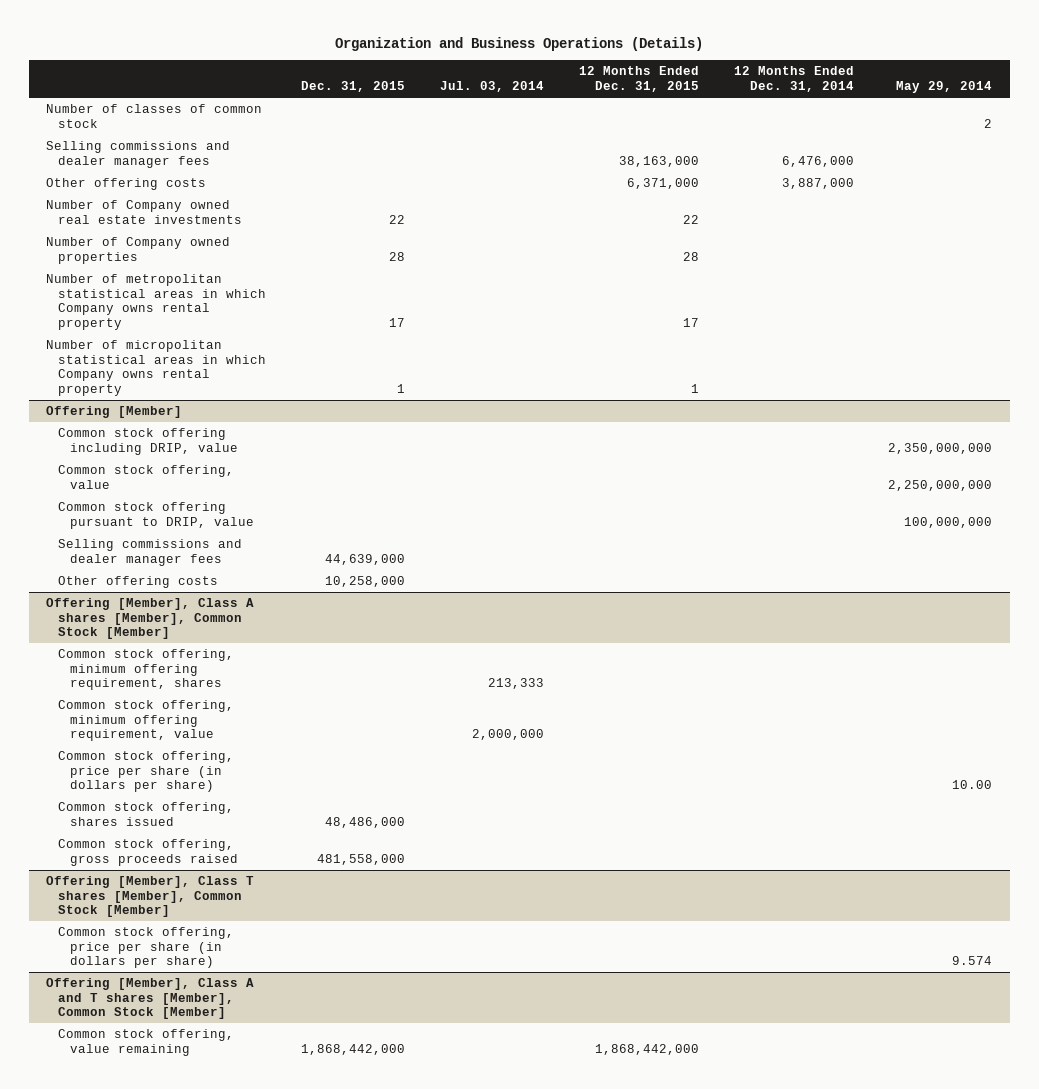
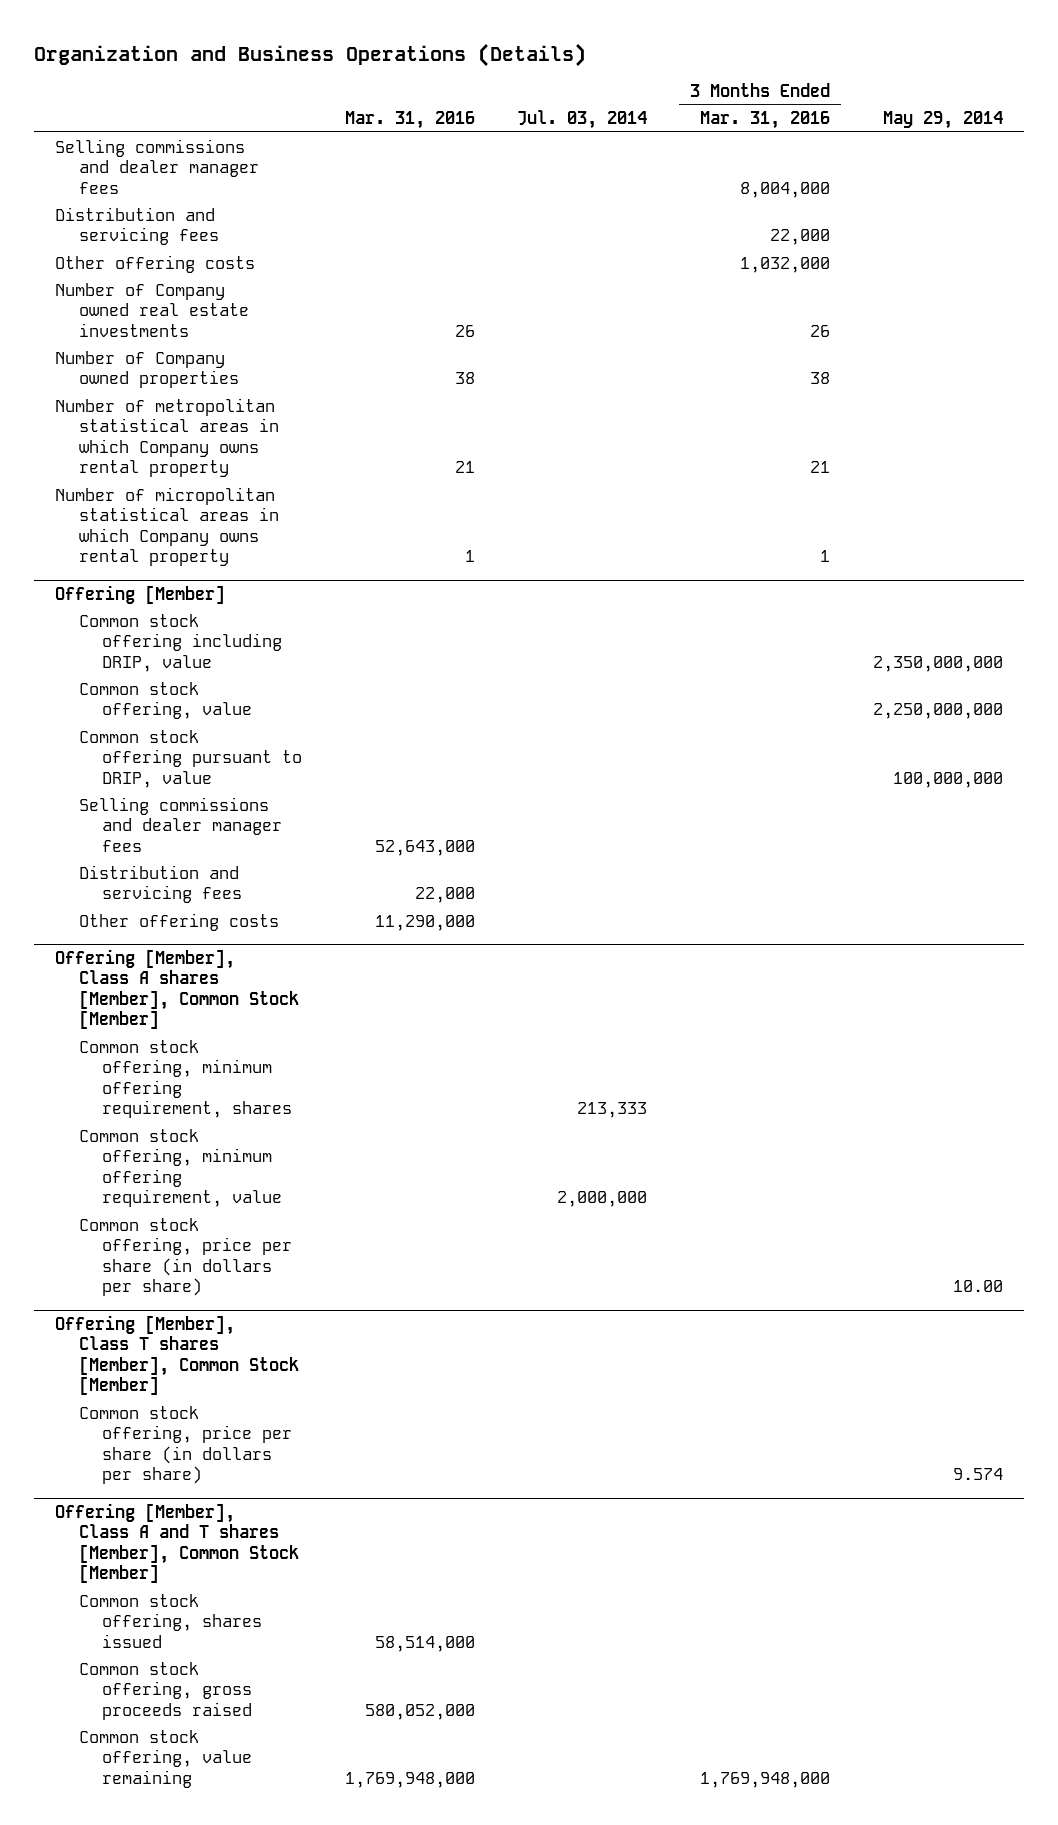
- | Dec. 31, 2015 | Jul. 03, 2014 | 12 Months Ended Dec. 31, 2015 | 12 Months Ended Dec. 31, 2014 | May 29, 2014
+ | Mar. 31, 2016 | Jul. 03, 2014 | 3 Months Ended Mar. 31, 2016 | May 29, 2014
- Number of classes of common stock | | | | | 2
+ Distribution and servicing fees | | | 22,000 |
@ Offering [Member]
+ Distribution and servicing fees | 22,000 | | |
@ Offering [Member], Class A shares [Member], Common Stock [Member]
- Common stock offering, shares issued | 48,486,000 | | | |
- Common stock offering, gross proceeds raised | 481,558,000 | | | |
@ Offering [Member], Class A and T shares [Member], Common Stock [Member]
+ Common stock offering, shares issued | 58,514,000 | | |
+ Common stock offering, gross proceeds raised | 580,052,000 | | |

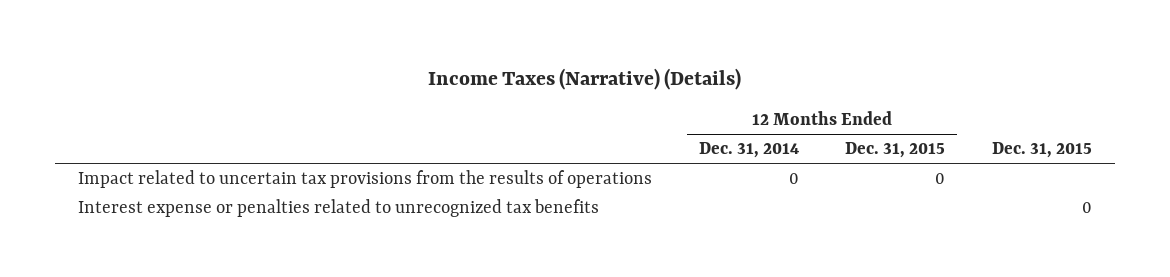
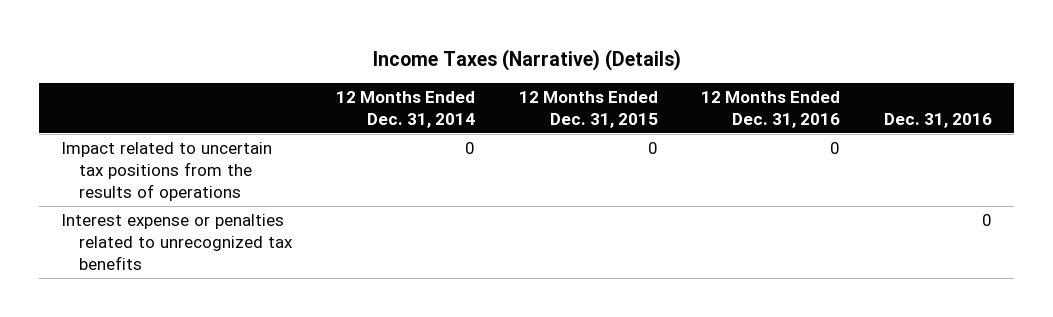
- | 12 Months Ended Dec. 31, 2014 | 12 Months Ended Dec. 31, 2015 | Dec. 31, 2015
+ | 12 Months Ended Dec. 31, 2014 | 12 Months Ended Dec. 31, 2015 | 12 Months Ended Dec. 31, 2016 | Dec. 31, 2016
- Impact related to uncertain tax provisions from the results of operations | 0 | 0 |
+ Impact related to uncertain tax positions from the results of operations | 0 | 0 | 0 |

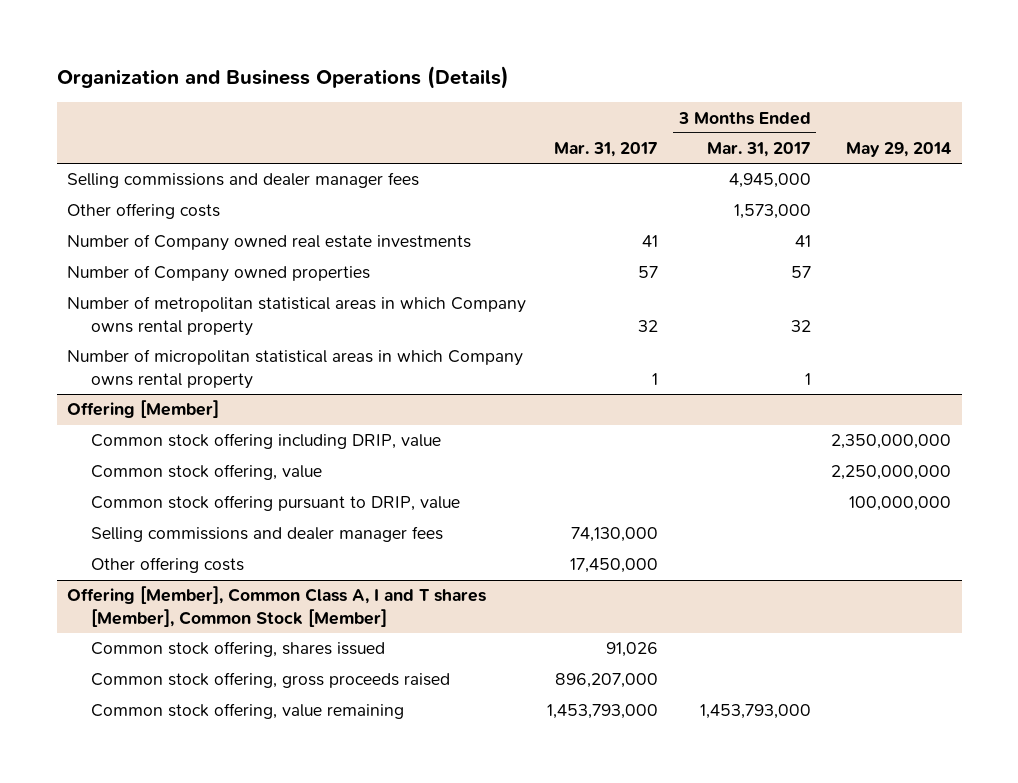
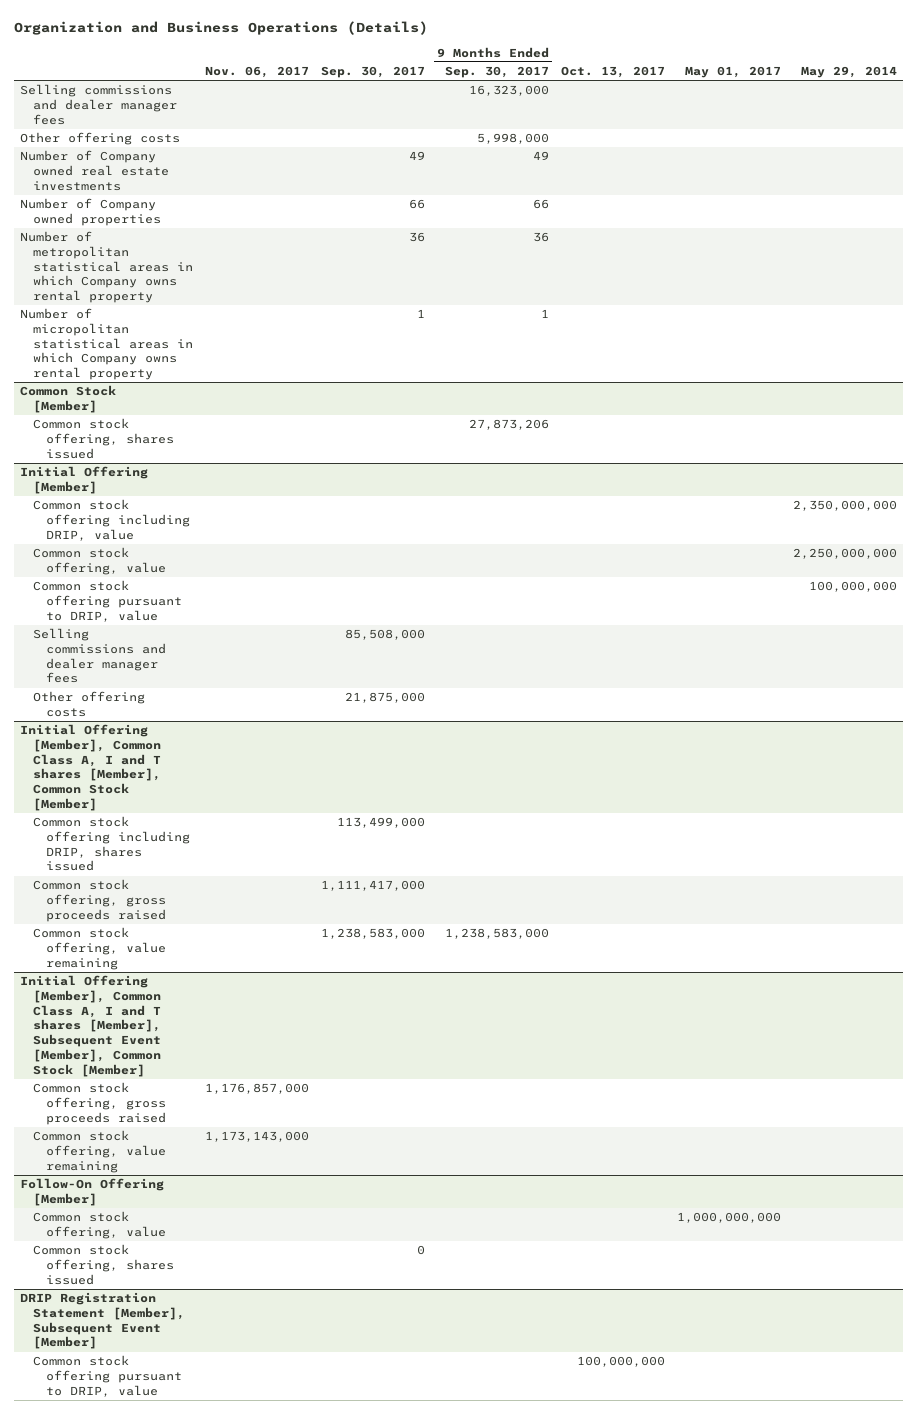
- | Mar. 31, 2017 | 3 Months Ended Mar. 31, 2017 | May 29, 2014
+ | Nov. 06, 2017 | Sep. 30, 2017 | 9 Months Ended Sep. 30, 2017 | Oct. 13, 2017 | May 01, 2017 | May 29, 2014
- Offering [Member]
+ Common Stock [Member]
+ Common stock offering, shares issued | | | 27,873,206 | | |
+ Initial Offering [Member]
- Offering [Member], Common Class A, I and T shares [Member], Common Stock [Member]
- Common stock offering, shares issued | 91,026 | |
+ Initial Offering [Member], Common Class A, I and T shares [Member], Common Stock [Member]
+ Common stock offering including DRIP, shares issued | | 113,499,000 | | | |
+ Initial Offering [Member], Common Class A, I and T shares [Member], Subsequent Event [Member], Common Stock [Member]
+ Common stock offering, gross proceeds raised | 1,176,857,000 | | | | |
+ Common stock offering, value remaining | 1,173,143,000 | | | | |
+ Follow-On Offering [Member]
+ Common stock offering, value | | | | | 1,000,000,000 |
+ Common stock offering, shares issued | | 0 | | | |
+ DRIP Registration Statement [Member], Subsequent Event [Member]
+ Common stock offering pursuant to DRIP, value | | | | 100,000,000 | |

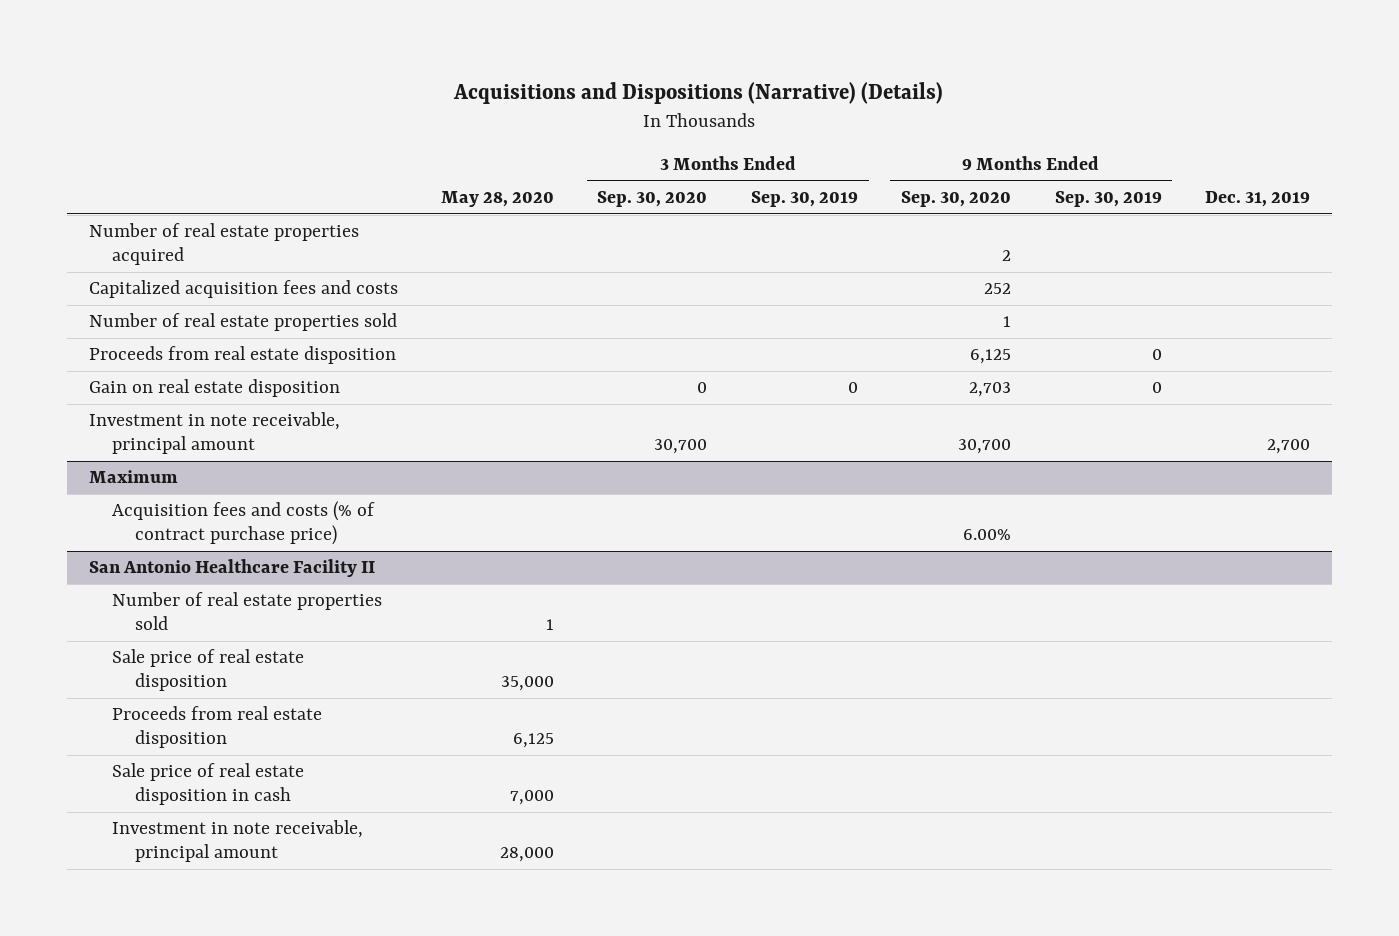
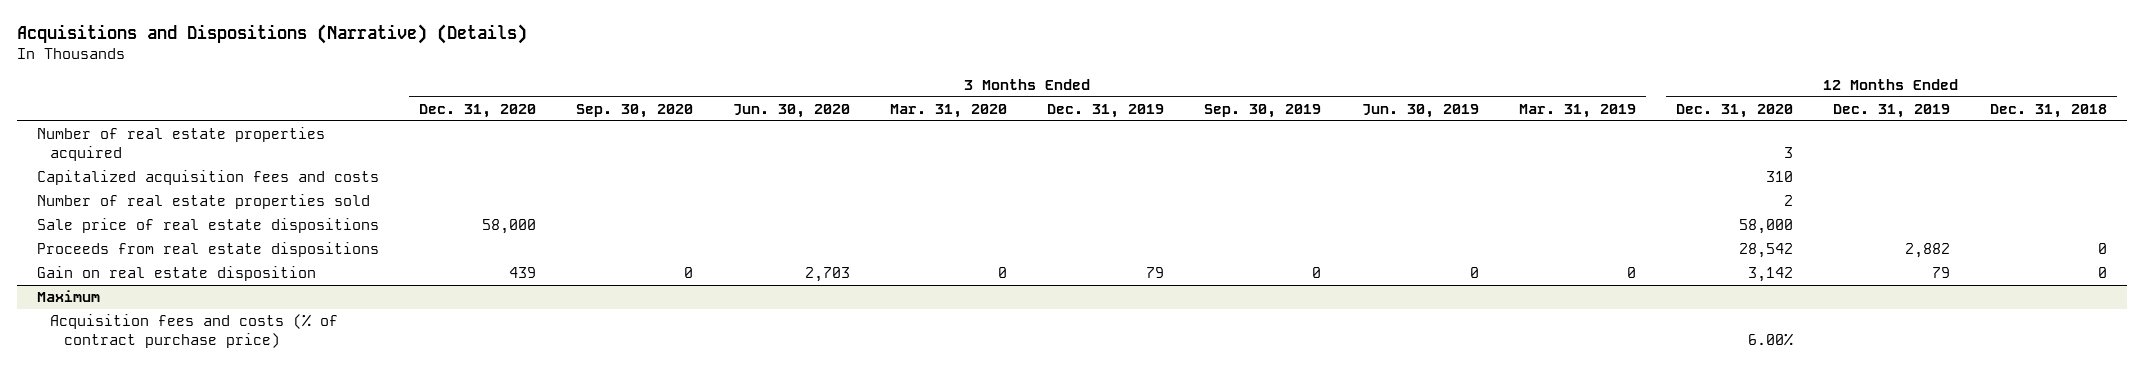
- | May 28, 2020 | 3 Months Ended Sep. 30, 2020 | 3 Months Ended Sep. 30, 2019 | 9 Months Ended Sep. 30, 2020 | 9 Months Ended Sep. 30, 2019 | Dec. 31, 2019
+ | 3 Months Ended Dec. 31, 2020 | 3 Months Ended Sep. 30, 2020 | 3 Months Ended Jun. 30, 2020 | 3 Months Ended Mar. 31, 2020 | 3 Months Ended Dec. 31, 2019 | 3 Months Ended Sep. 30, 2019 | 3 Months Ended Jun. 30, 2019 | 3 Months Ended Mar. 31, 2019 | 12 Months Ended Dec. 31, 2020 | 12 Months Ended Dec. 31, 2019 | 12 Months Ended Dec. 31, 2018
- Proceeds from real estate disposition | | | | 6,125 | 0 |
+ Sale price of real estate dispositions | 58,000 | | | | | | | | 58,000 | |
+ Proceeds from real estate dispositions | | | | | | | | | 28,542 | 2,882 | 0
- Investment in note receivable, principal amount | | 30,700 | | 30,700 | | 2,700
- San Antonio Healthcare Facility II
- Number of real estate properties sold | 1 | | | | |
- Sale price of real estate disposition | 35,000 | | | | |
- Proceeds from real estate disposition | 6,125 | | | | |
- Sale price of real estate disposition in cash | 7,000 | | | | |
- Investment in note receivable, principal amount | 28,000 | | | | |

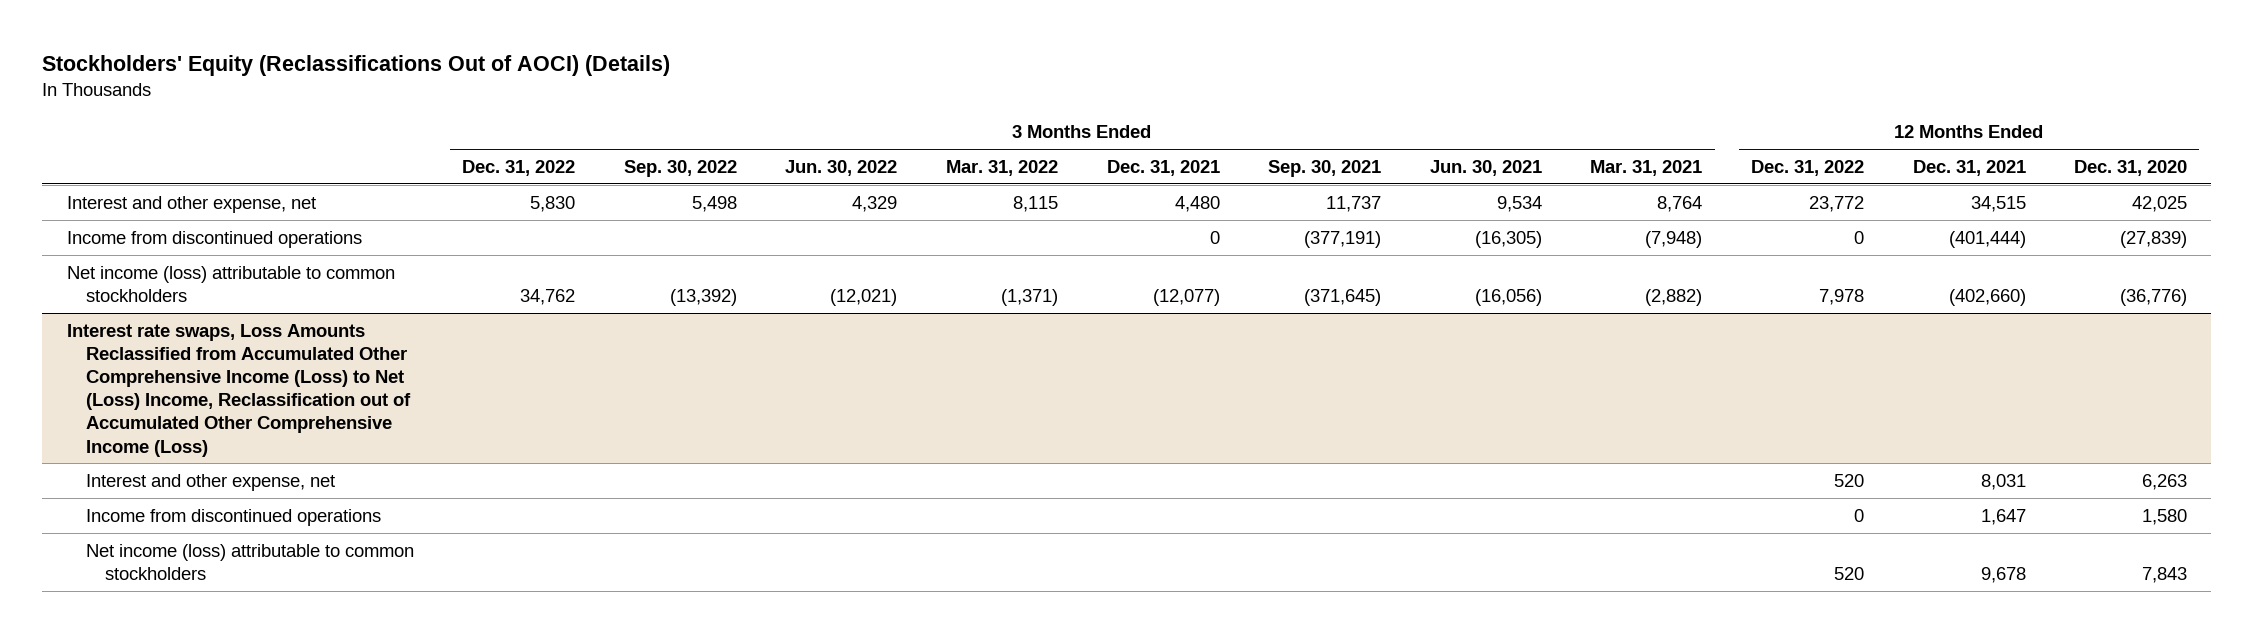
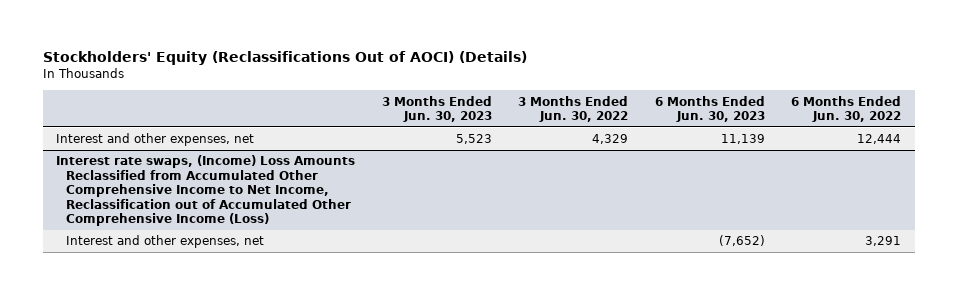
- | 3 Months Ended Dec. 31, 2022 | 3 Months Ended Sep. 30, 2022 | 3 Months Ended Jun. 30, 2022 | 3 Months Ended Mar. 31, 2022 | 3 Months Ended Dec. 31, 2021 | 3 Months Ended Sep. 30, 2021 | 3 Months Ended Jun. 30, 2021 | 3 Months Ended Mar. 31, 2021 | 12 Months Ended Dec. 31, 2022 | 12 Months Ended Dec. 31, 2021 | 12 Months Ended Dec. 31, 2020
+ | 3 Months Ended Jun. 30, 2023 | 3 Months Ended Jun. 30, 2022 | 6 Months Ended Jun. 30, 2023 | 6 Months Ended Jun. 30, 2022
- Interest and other expense, net | 5,830 | 5,498 | 4,329 | 8,115 | 4,480 | 11,737 | 9,534 | 8,764 | 23,772 | 34,515 | 42,025
- Income from discontinued operations | | | | | 0 | (377,191) | (16,305) | (7,948) | 0 | (401,444) | (27,839)
- Net income (loss) attributable to common stockholders | 34,762 | (13,392) | (12,021) | (1,371) | (12,077) | (371,645) | (16,056) | (2,882) | 7,978 | (402,660) | (36,776)
- Interest rate swaps, Loss Amounts Reclassified from Accumulated Other Comprehensive Income (Loss) to Net (Loss) Income, Reclassification out of Accumulated Other Comprehensive Income (Loss)
- Interest and other expense, net | | | | | | | | | 520 | 8,031 | 6,263
- Income from discontinued operations | | | | | | | | | 0 | 1,647 | 1,580
- Net income (loss) attributable to common stockholders | | | | | | | | | 520 | 9,678 | 7,843
+ Interest and other expenses, net | 5,523 | 4,329 | 11,139 | 12,444
+ Interest rate swaps, (Income) Loss Amounts Reclassified from Accumulated Other Comprehensive Income to Net Income, Reclassification out of Accumulated Other Comprehensive Income (Loss)
+ Interest and other expenses, net | | | (7,652) | 3,291

